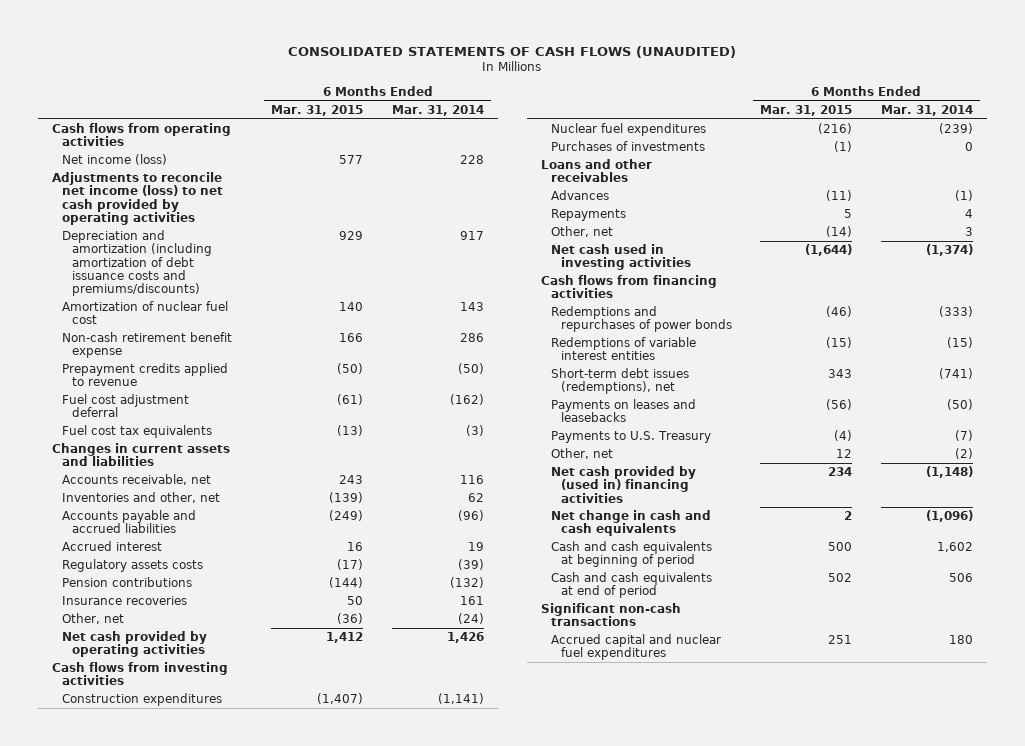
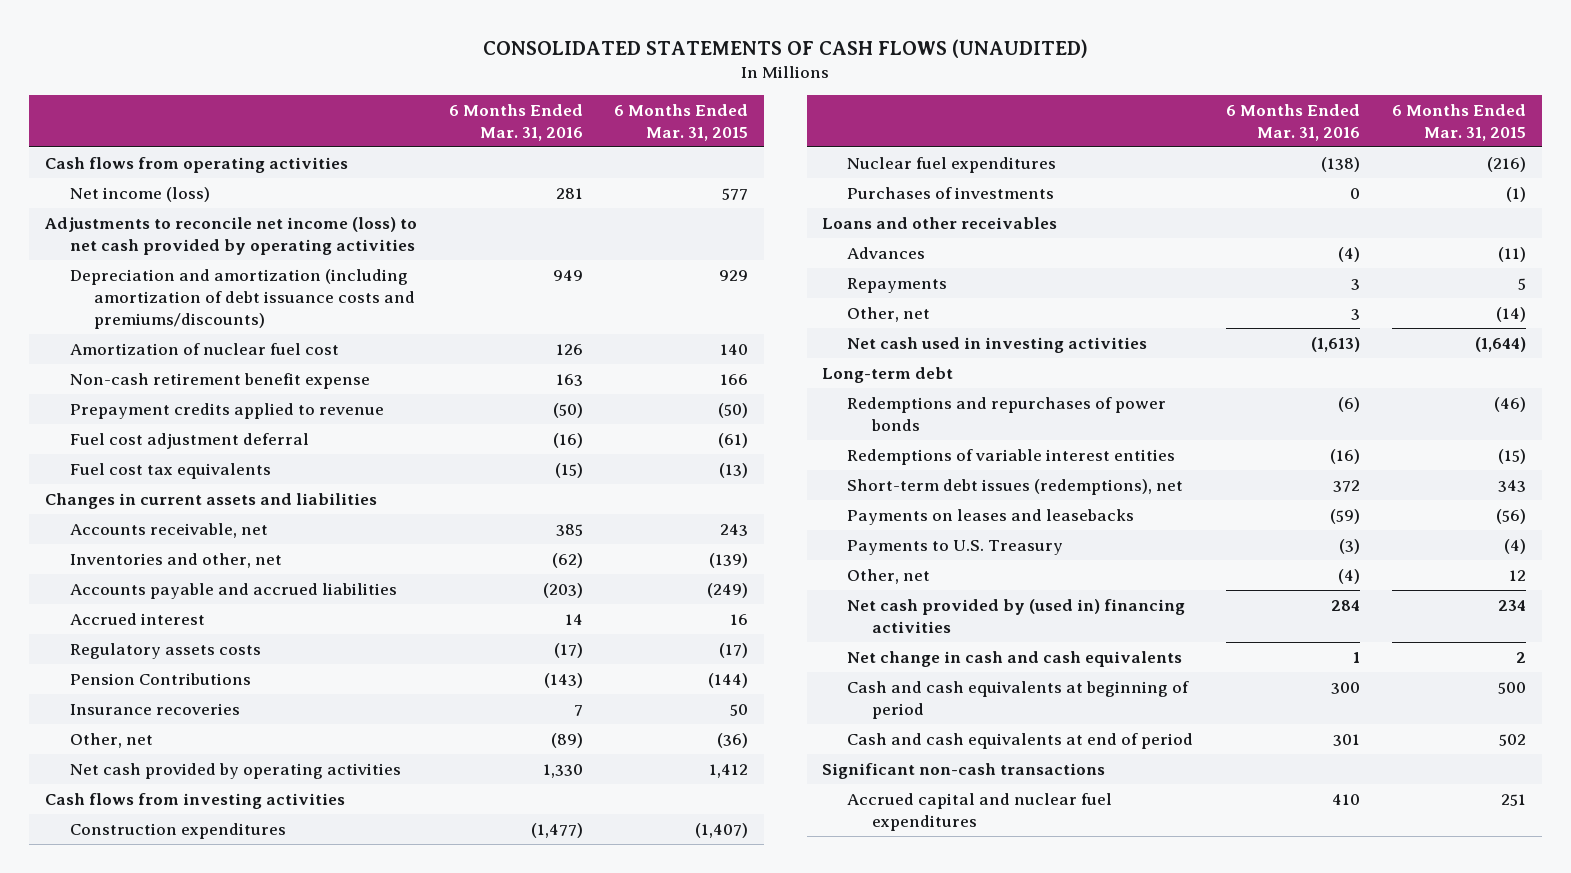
- | 6 Months Ended Mar. 31, 2015 | 6 Months Ended Mar. 31, 2014
+ | 6 Months Ended Mar. 31, 2016 | 6 Months Ended Mar. 31, 2015
- Pension contributions | (144) | (132)
+ Pension Contributions | (143) | (144)
- Cash flows from financing activities
+ Long-term debt

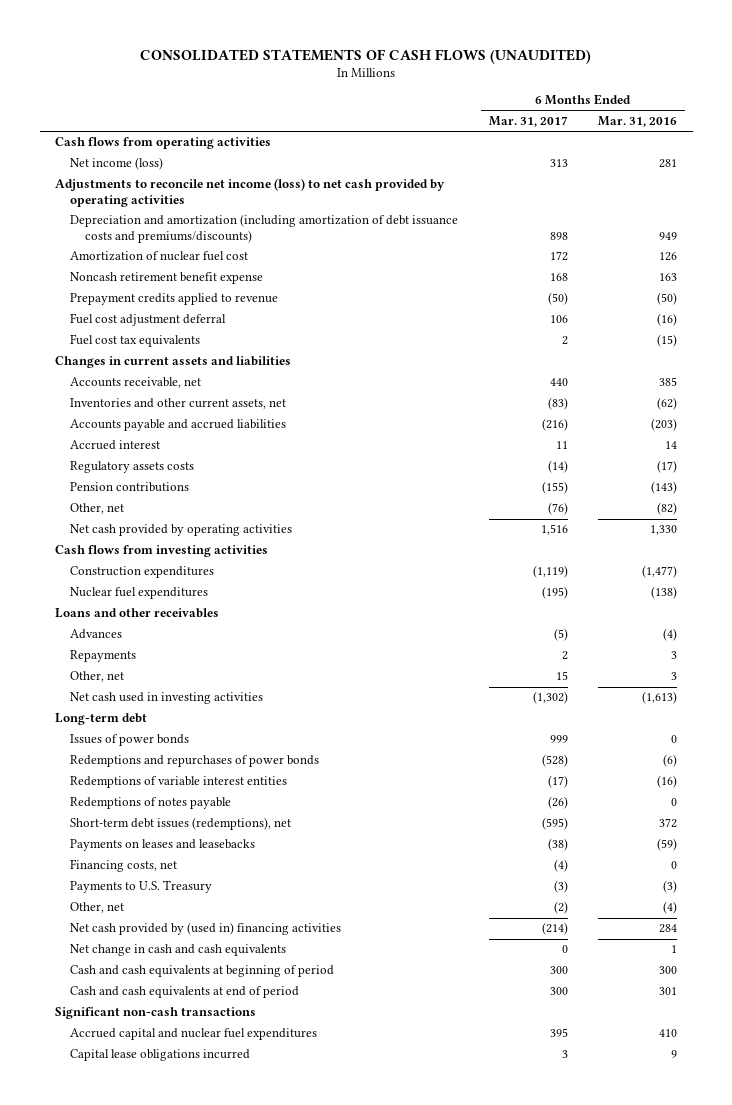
- | 6 Months Ended Mar. 31, 2016 | 6 Months Ended Mar. 31, 2015
+ | 6 Months Ended Mar. 31, 2017 | 6 Months Ended Mar. 31, 2016
- Non-cash retirement benefit expense | 163 | 166
+ Noncash retirement benefit expense | 168 | 163
- Inventories and other, net | (62) | (139)
+ Inventories and other current assets, net | (83) | (62)
- Pension Contributions | (143) | (144)
- Insurance recoveries | 7 | 50
- Other, net | (89) | (36)
+ Pension contributions | (155) | (143)
+ Other, net | (76) | (82)
- Purchases of investments | 0 | (1)
+ Issues of power bonds | 999 | 0
+ Redemptions of notes payable | (26) | 0
+ Financing costs, net | (4) | 0
+ Capital lease obligations incurred | 3 | 9

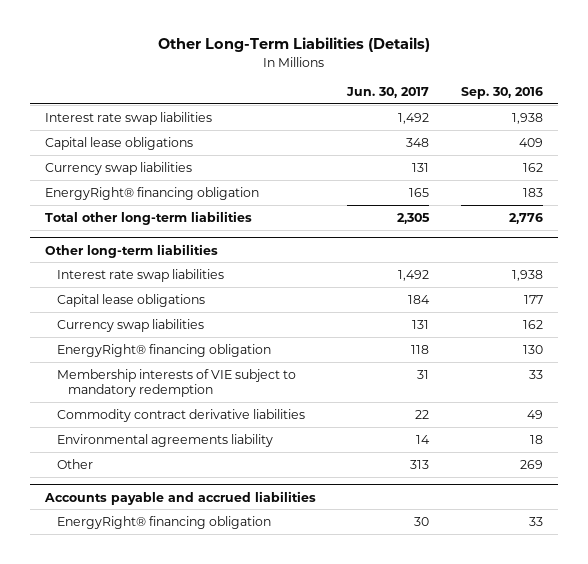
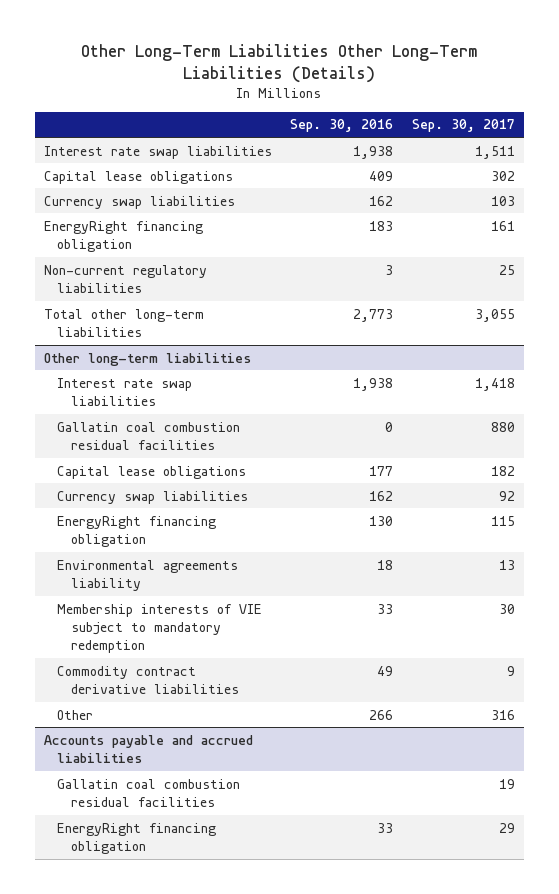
- Other Long-Term Liabilities (Details)
+ Other Long-Term Liabilities Other Long-Term Liabilities (Details)
- | Jun. 30, 2017 | Sep. 30, 2016
+ | Sep. 30, 2016 | Sep. 30, 2017
- EnergyRight® financing obligation | 165 | 183
- Total other long-term liabilities | 2,305 | 2,776
+ EnergyRight financing obligation | 183 | 161
+ Non-current regulatory liabilities | 3 | 25
+ Total other long-term liabilities | 2,773 | 3,055
@ Other long-term liabilities
+ Gallatin coal combustion residual facilities | 0 | 880
- EnergyRight® financing obligation | 118 | 130
+ EnergyRight financing obligation | 130 | 115
moved up: Environmental agreements liability | 18 | 13
- Other | 313 | 269
+ Other | 266 | 316
@ Accounts payable and accrued liabilities
- EnergyRight® financing obligation | 30 | 33
+ Gallatin coal combustion residual facilities | | 19
+ EnergyRight financing obligation | 33 | 29

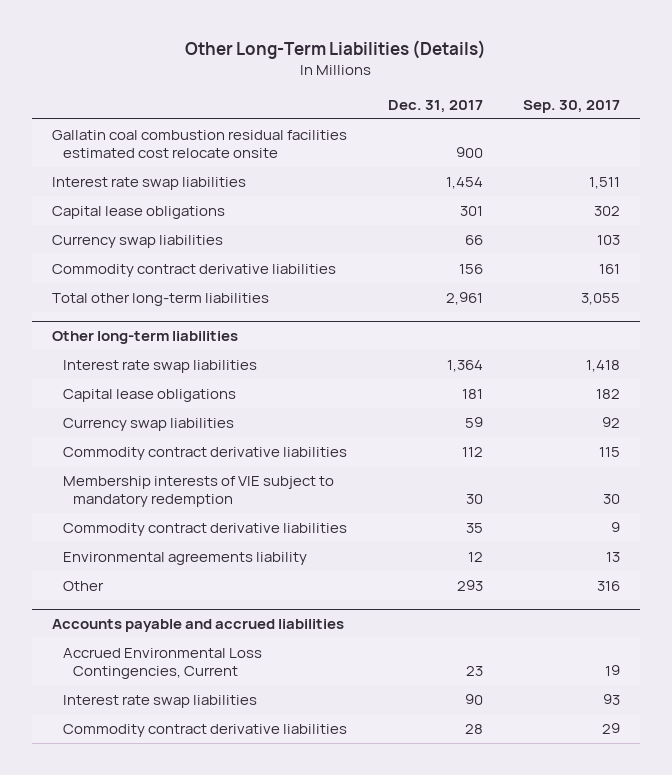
- Other Long-Term Liabilities Other Long-Term Liabilities (Details)
+ Other Long-Term Liabilities (Details)
- | Sep. 30, 2016 | Sep. 30, 2017
+ | Dec. 31, 2017 | Sep. 30, 2017
+ Gallatin coal combustion residual facilities estimated cost relocate onsite | 900 |
- EnergyRight financing obligation | 183 | 161
- Non-current regulatory liabilities | 3 | 25
+ Commodity contract derivative liabilities | 156 | 161
@ Other long-term liabilities
- Gallatin coal combustion residual facilities | 0 | 880
- EnergyRight financing obligation | 130 | 115
+ Commodity contract derivative liabilities | 112 | 115
moved down: Environmental agreements liability | 12 | 13
@ Accounts payable and accrued liabilities
- Gallatin coal combustion residual facilities | | 19
- EnergyRight financing obligation | 33 | 29
+ Accrued Environmental Loss Contingencies, Current | 23 | 19
+ Interest rate swap liabilities | 90 | 93
+ Commodity contract derivative liabilities | 28 | 29

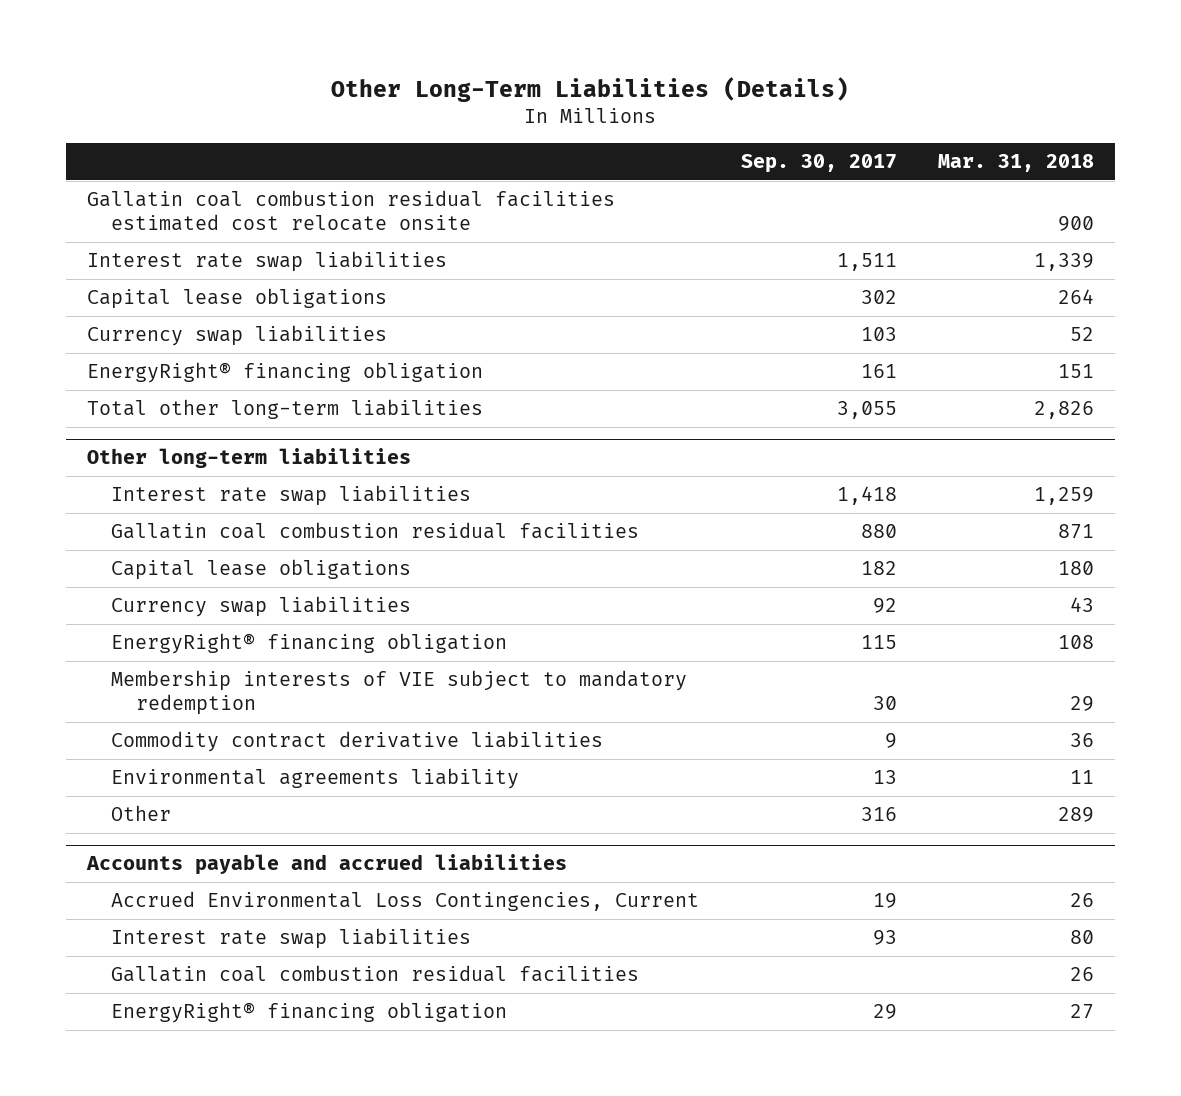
- | Dec. 31, 2017 | Sep. 30, 2017
+ | Sep. 30, 2017 | Mar. 31, 2018
- Commodity contract derivative liabilities | 156 | 161
+ EnergyRight® financing obligation | 161 | 151
@ Other long-term liabilities
+ Gallatin coal combustion residual facilities | 880 | 871
- Commodity contract derivative liabilities | 112 | 115
+ EnergyRight® financing obligation | 115 | 108
@ Accounts payable and accrued liabilities
- Commodity contract derivative liabilities | 28 | 29
+ Gallatin coal combustion residual facilities | | 26
+ EnergyRight® financing obligation | 29 | 27

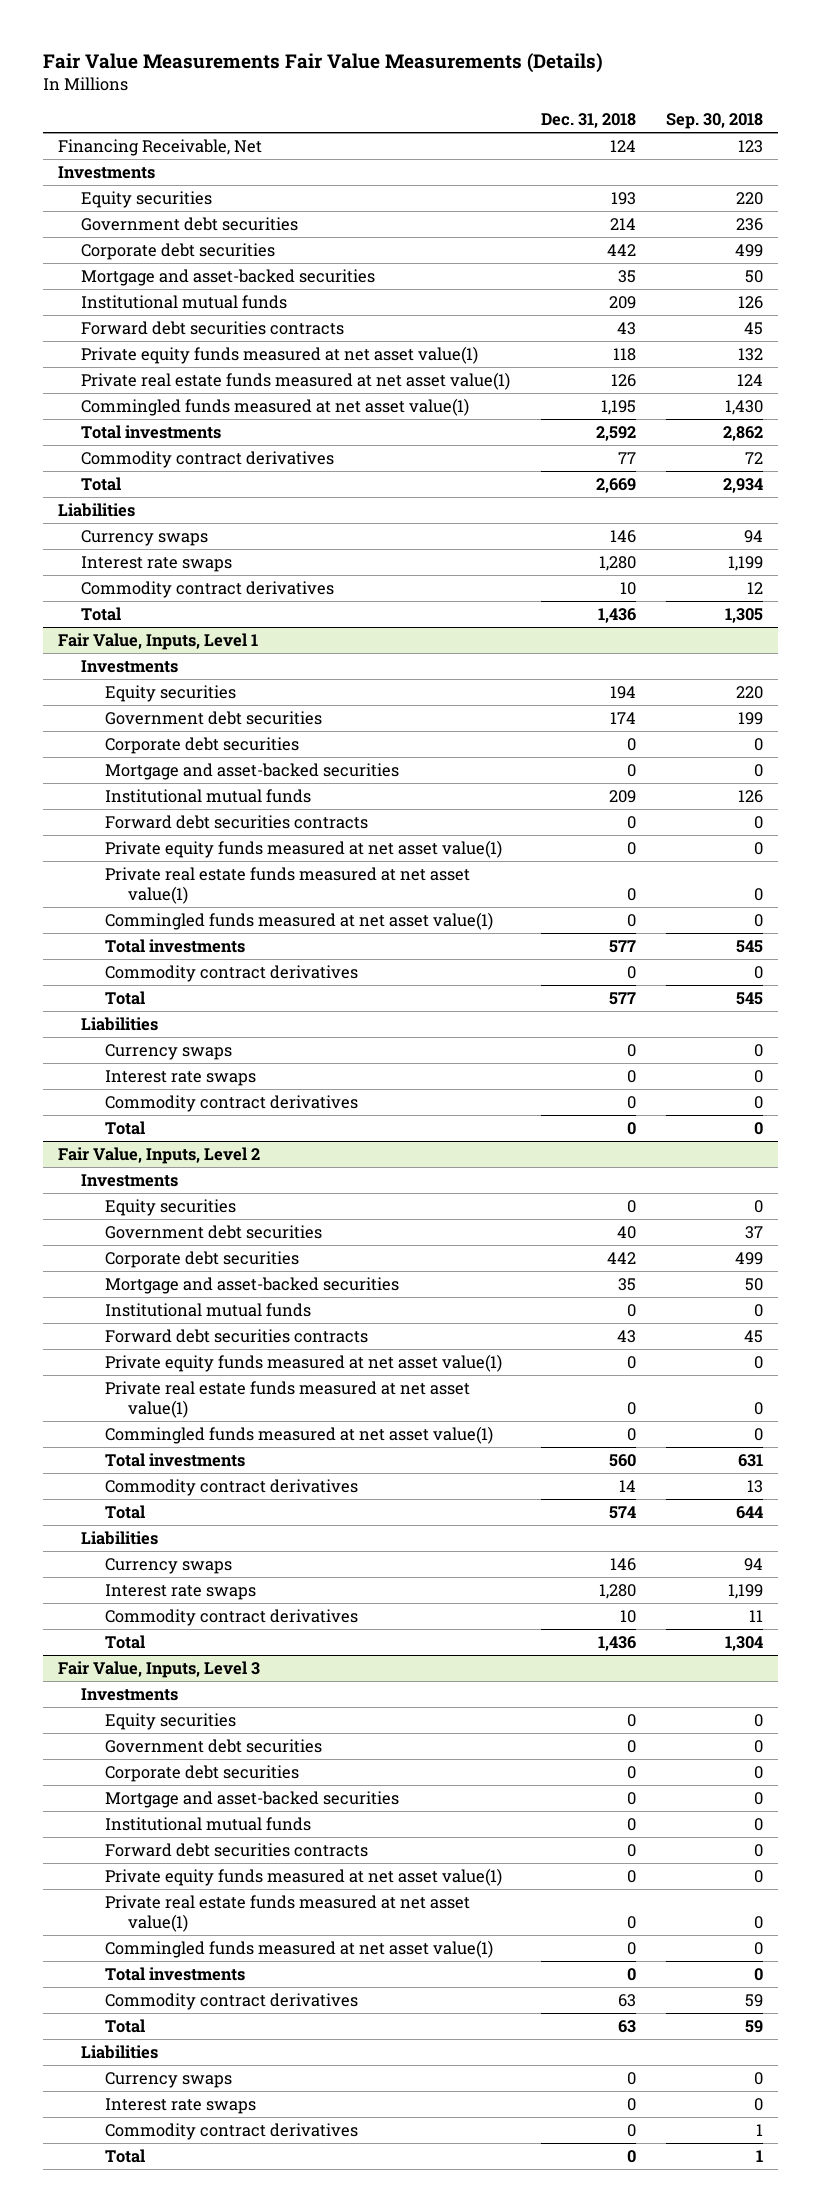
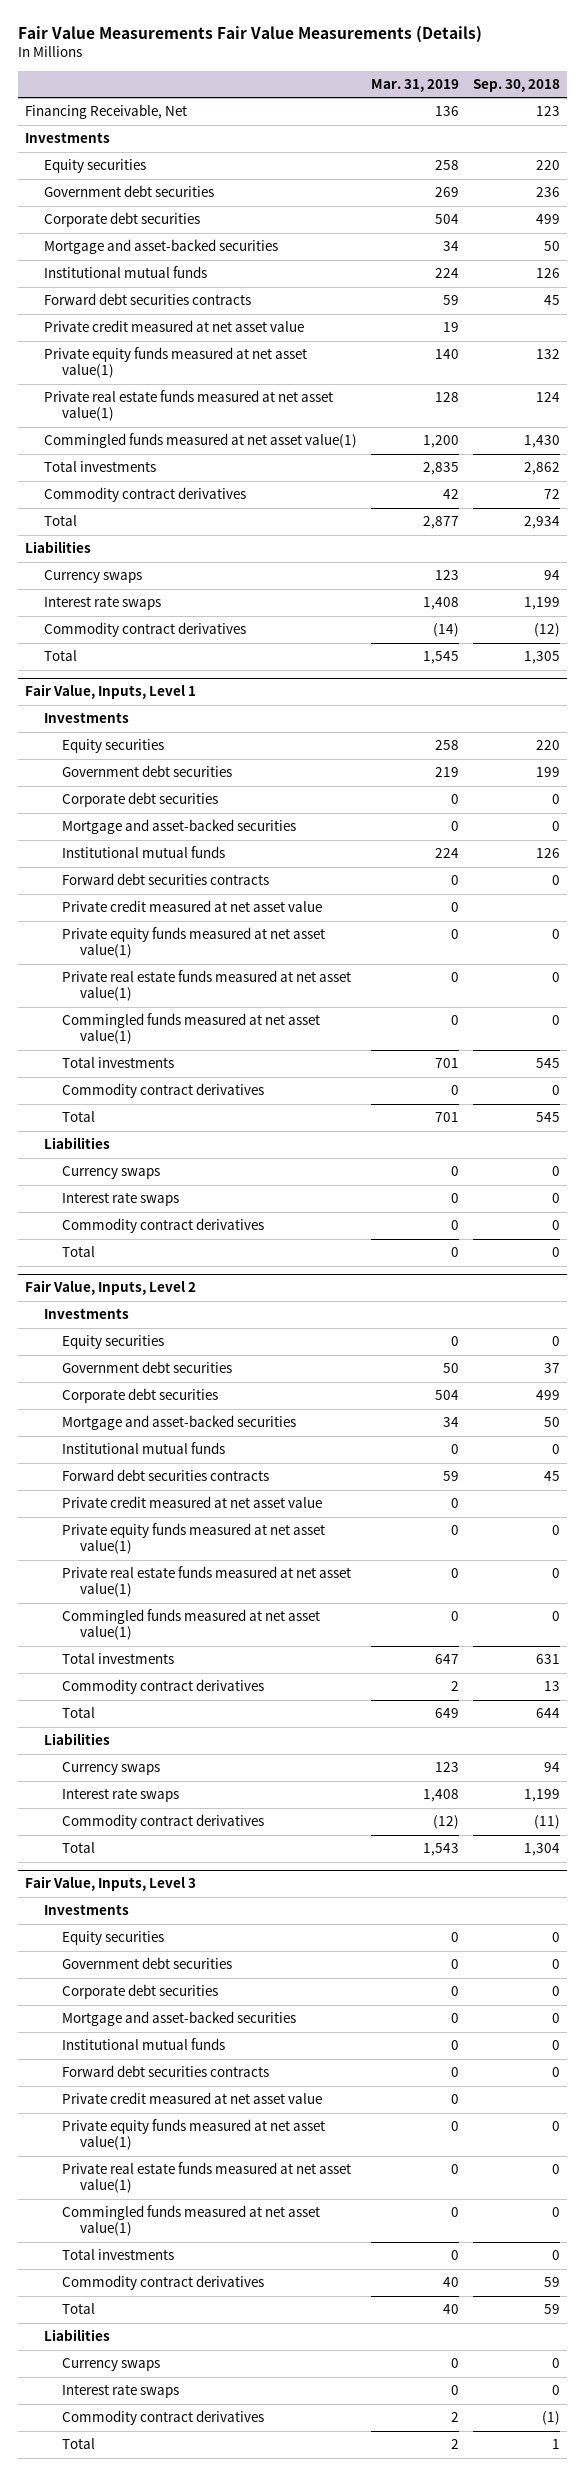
- | Dec. 31, 2018 | Sep. 30, 2018
+ | Mar. 31, 2019 | Sep. 30, 2018
+ Private credit measured at net asset value | 19 |
- Commodity contract derivatives | 10 | 12
+ Commodity contract derivatives | (14) | (12)
@ Fair Value, Inputs, Level 1
+ Private credit measured at net asset value | 0 |
@ Fair Value, Inputs, Level 2
+ Private credit measured at net asset value | 0 |
- Commodity contract derivatives | 10 | 11
+ Commodity contract derivatives | (12) | (11)
@ Fair Value, Inputs, Level 3
+ Private credit measured at net asset value | 0 |
- Commodity contract derivatives | 0 | 1
+ Commodity contract derivatives | 2 | (1)

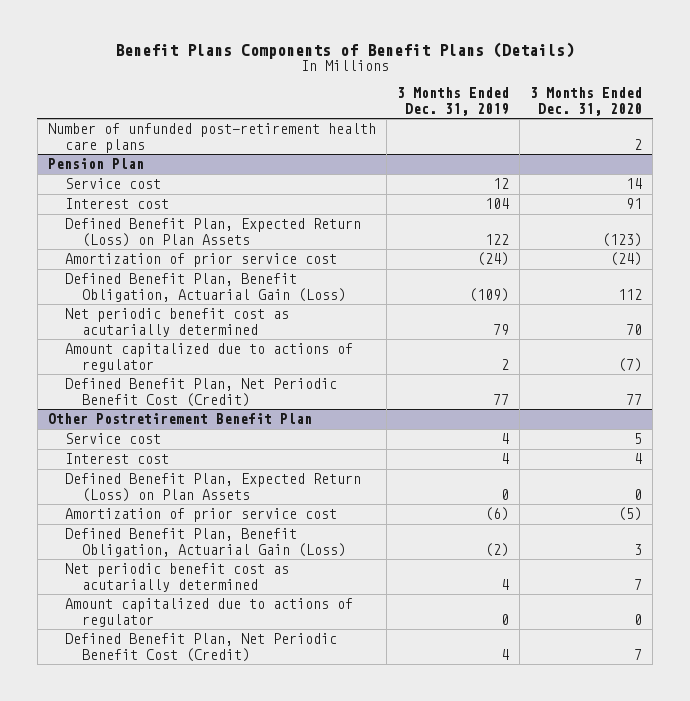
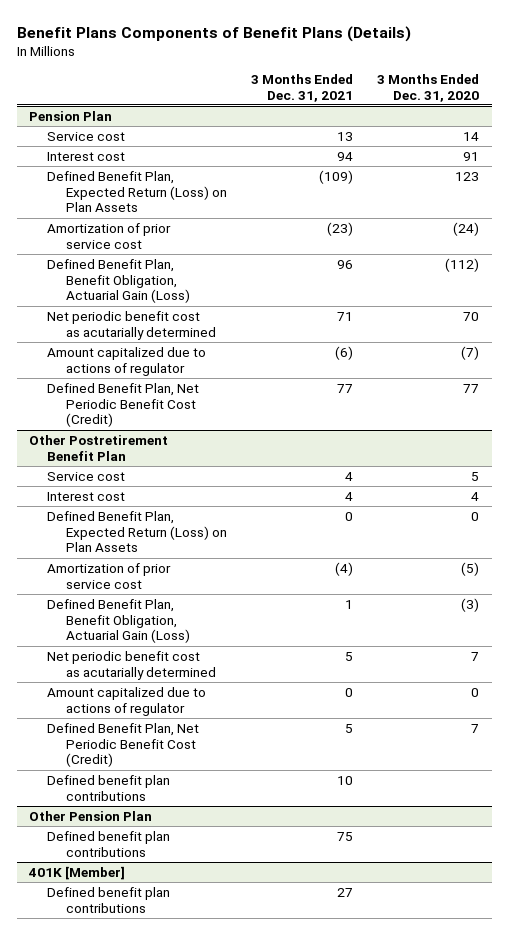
- | 3 Months Ended Dec. 31, 2019 | 3 Months Ended Dec. 31, 2020
+ | 3 Months Ended Dec. 31, 2021 | 3 Months Ended Dec. 31, 2020
- Number of unfunded post-retirement health care plans | | 2
@ Pension Plan
- Defined Benefit Plan, Expected Return (Loss) on Plan Assets | 122 | (123)
+ Defined Benefit Plan, Expected Return (Loss) on Plan Assets | (109) | 123
- Defined Benefit Plan, Benefit Obligation, Actuarial Gain (Loss) | (109) | 112
+ Defined Benefit Plan, Benefit Obligation, Actuarial Gain (Loss) | 96 | (112)
@ Other Postretirement Benefit Plan
- Defined Benefit Plan, Benefit Obligation, Actuarial Gain (Loss) | (2) | 3
+ Defined Benefit Plan, Benefit Obligation, Actuarial Gain (Loss) | 1 | (3)
+ Defined benefit plan contributions | 10 |
+ Other Pension Plan
+ Defined benefit plan contributions | 75 |
+ 401K [Member]
+ Defined benefit plan contributions | 27 |

